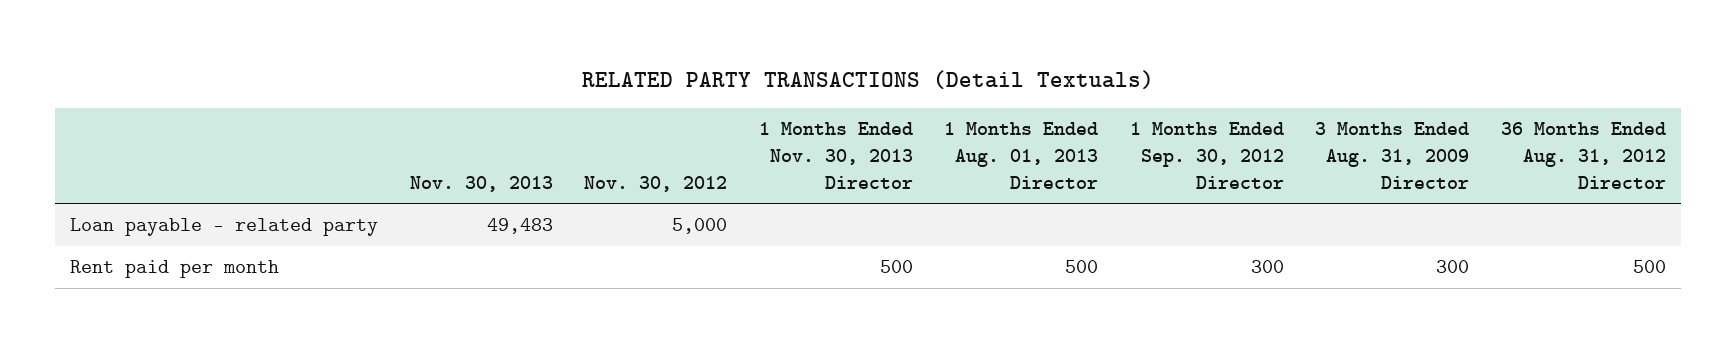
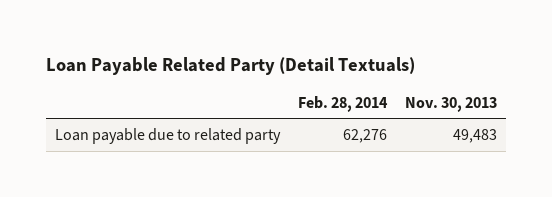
- RELATED PARTY TRANSACTIONS (Detail Textuals)
+ Loan Payable Related Party (Detail Textuals)
- | Nov. 30, 2013 | Nov. 30, 2012 | 1 Months Ended Nov. 30, 2013 Director | 1 Months Ended Aug. 01, 2013 Director | 1 Months Ended Sep. 30, 2012 Director | 3 Months Ended Aug. 31, 2009 Director | 36 Months Ended Aug. 31, 2012 Director
+ | Feb. 28, 2014 | Nov. 30, 2013
- Loan payable - related party | 49,483 | 5,000 | | | | |
- Rent paid per month | | | 500 | 500 | 300 | 300 | 500
+ Loan payable due to related party | 62,276 | 49,483

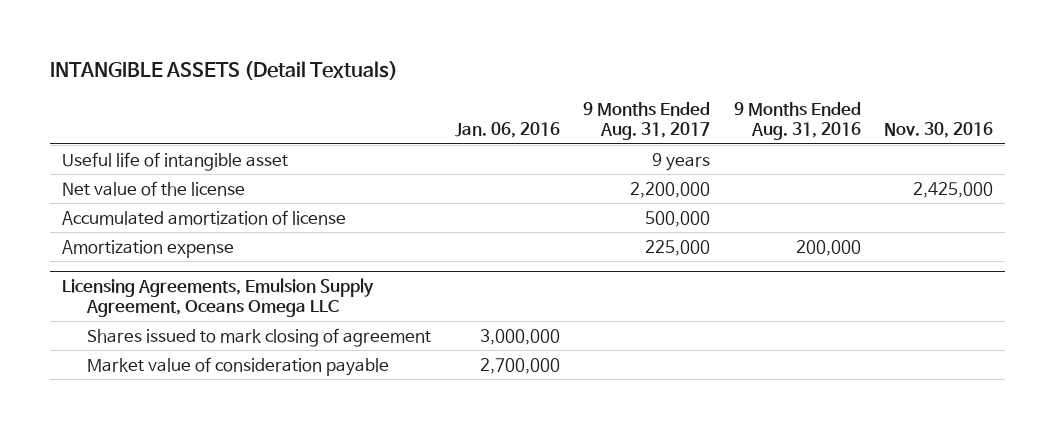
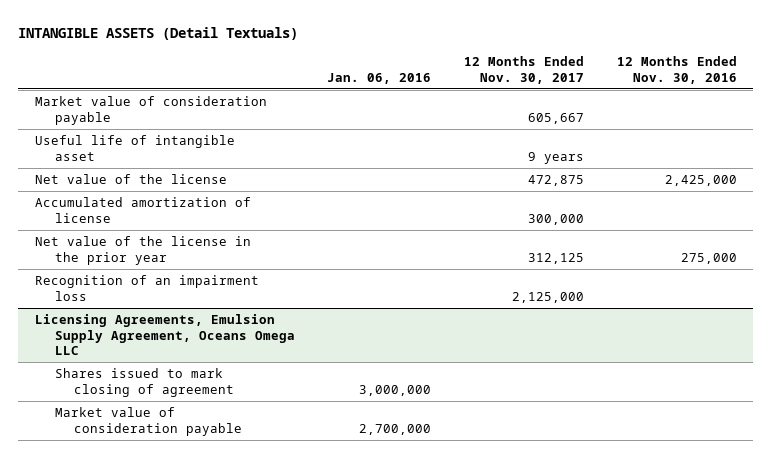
- | Jan. 06, 2016 | 9 Months Ended Aug. 31, 2017 | 9 Months Ended Aug. 31, 2016 | Nov. 30, 2016
+ | Jan. 06, 2016 | 12 Months Ended Nov. 30, 2017 | 12 Months Ended Nov. 30, 2016
+ Market value of consideration payable | | 605,667 |
- Amortization expense | | 225,000 | 200,000 |
+ Net value of the license in the prior year | | 312,125 | 275,000
+ Recognition of an impairment loss | | 2,125,000 |

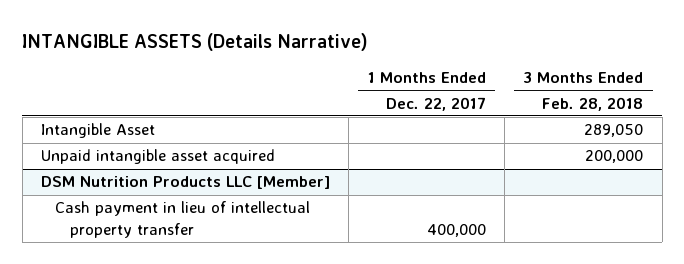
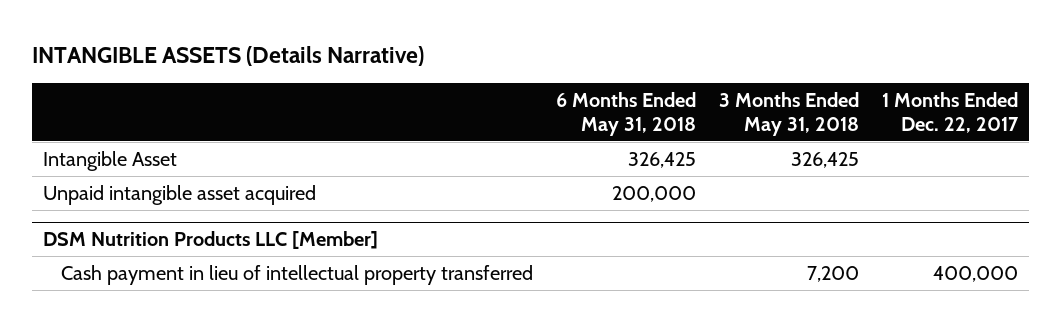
- | 1 Months Ended Dec. 22, 2017 | 3 Months Ended Feb. 28, 2018
+ | 6 Months Ended May 31, 2018 | 3 Months Ended May 31, 2018 | 1 Months Ended Dec. 22, 2017
@ DSM Nutrition Products LLC [Member]
- Cash payment in lieu of intellectual property transfer | 400,000 |
+ Cash payment in lieu of intellectual property transferred | | 7,200 | 400,000

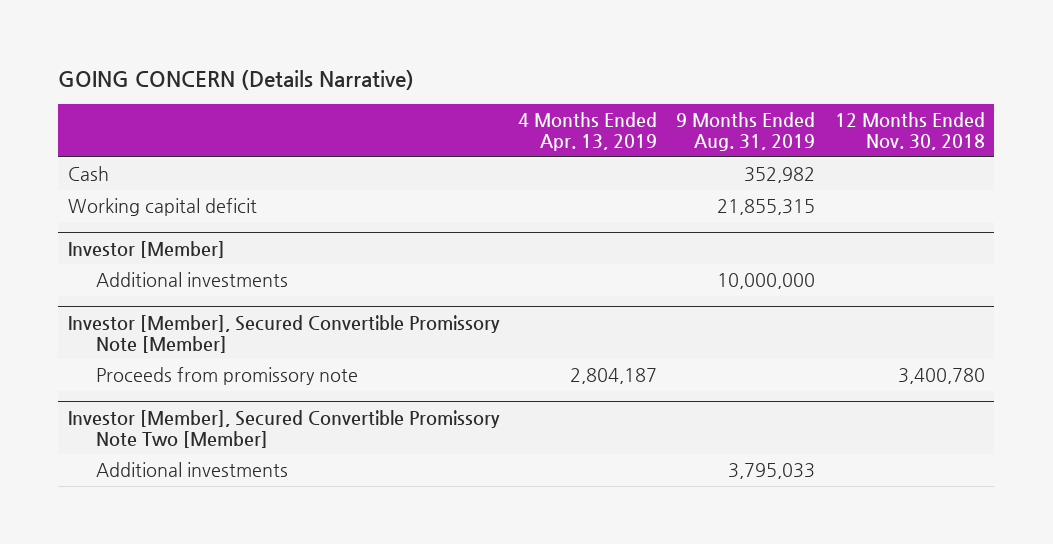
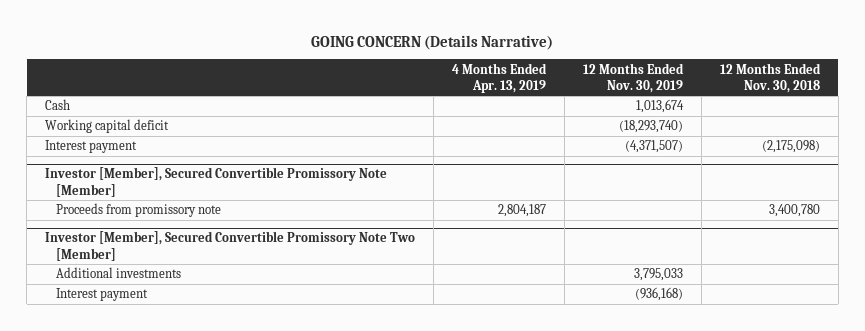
- | 4 Months Ended Apr. 13, 2019 | 9 Months Ended Aug. 31, 2019 | 12 Months Ended Nov. 30, 2018
+ | 4 Months Ended Apr. 13, 2019 | 12 Months Ended Nov. 30, 2019 | 12 Months Ended Nov. 30, 2018
- Investor [Member]
- Additional investments | | 10,000,000 |
+ Interest payment | | (4,371,507) | (2,175,098)
@ Investor [Member], Secured Convertible Promissory Note Two [Member]
+ Interest payment | | (936,168) |

